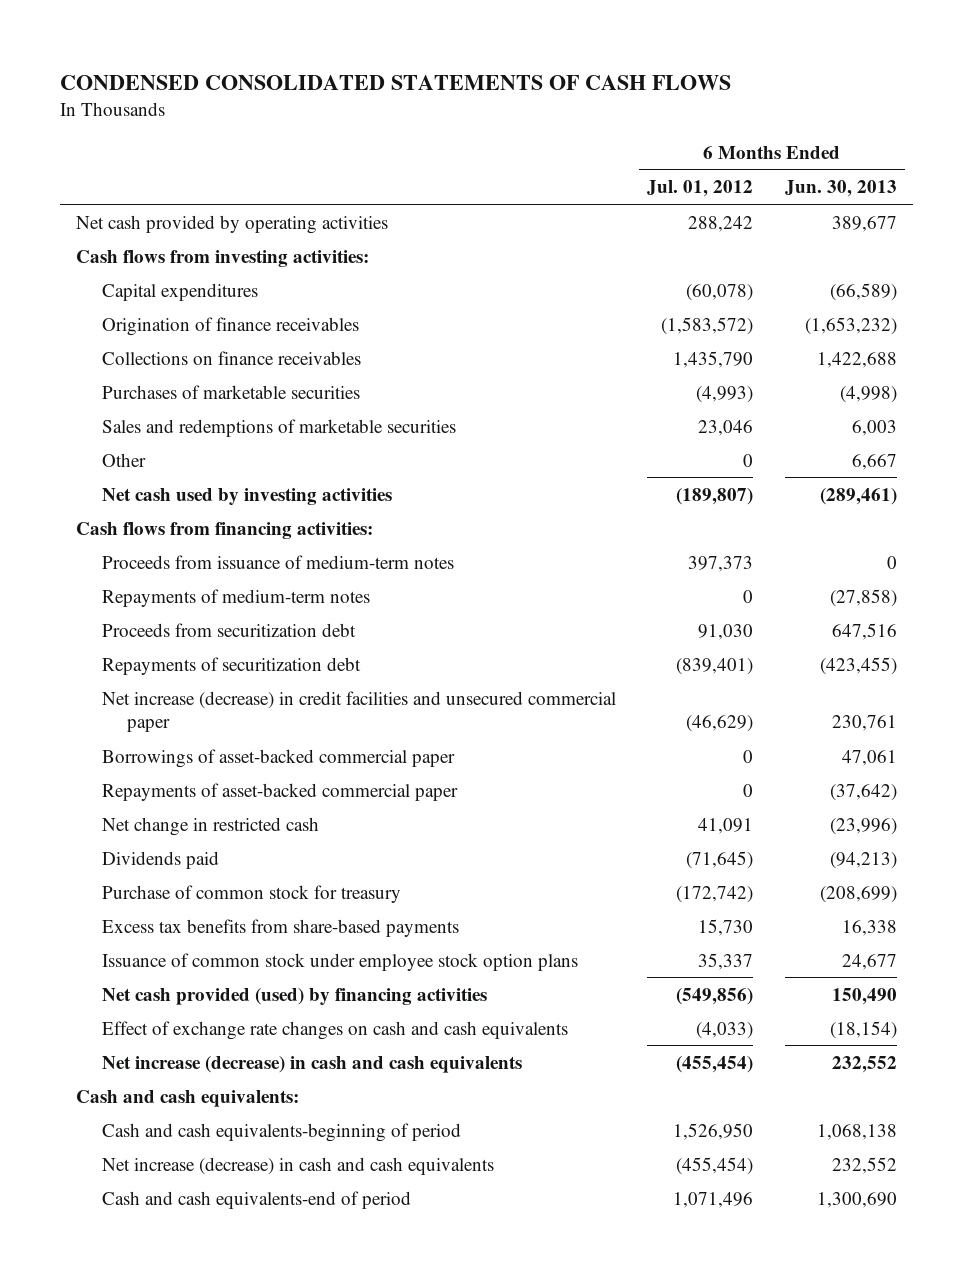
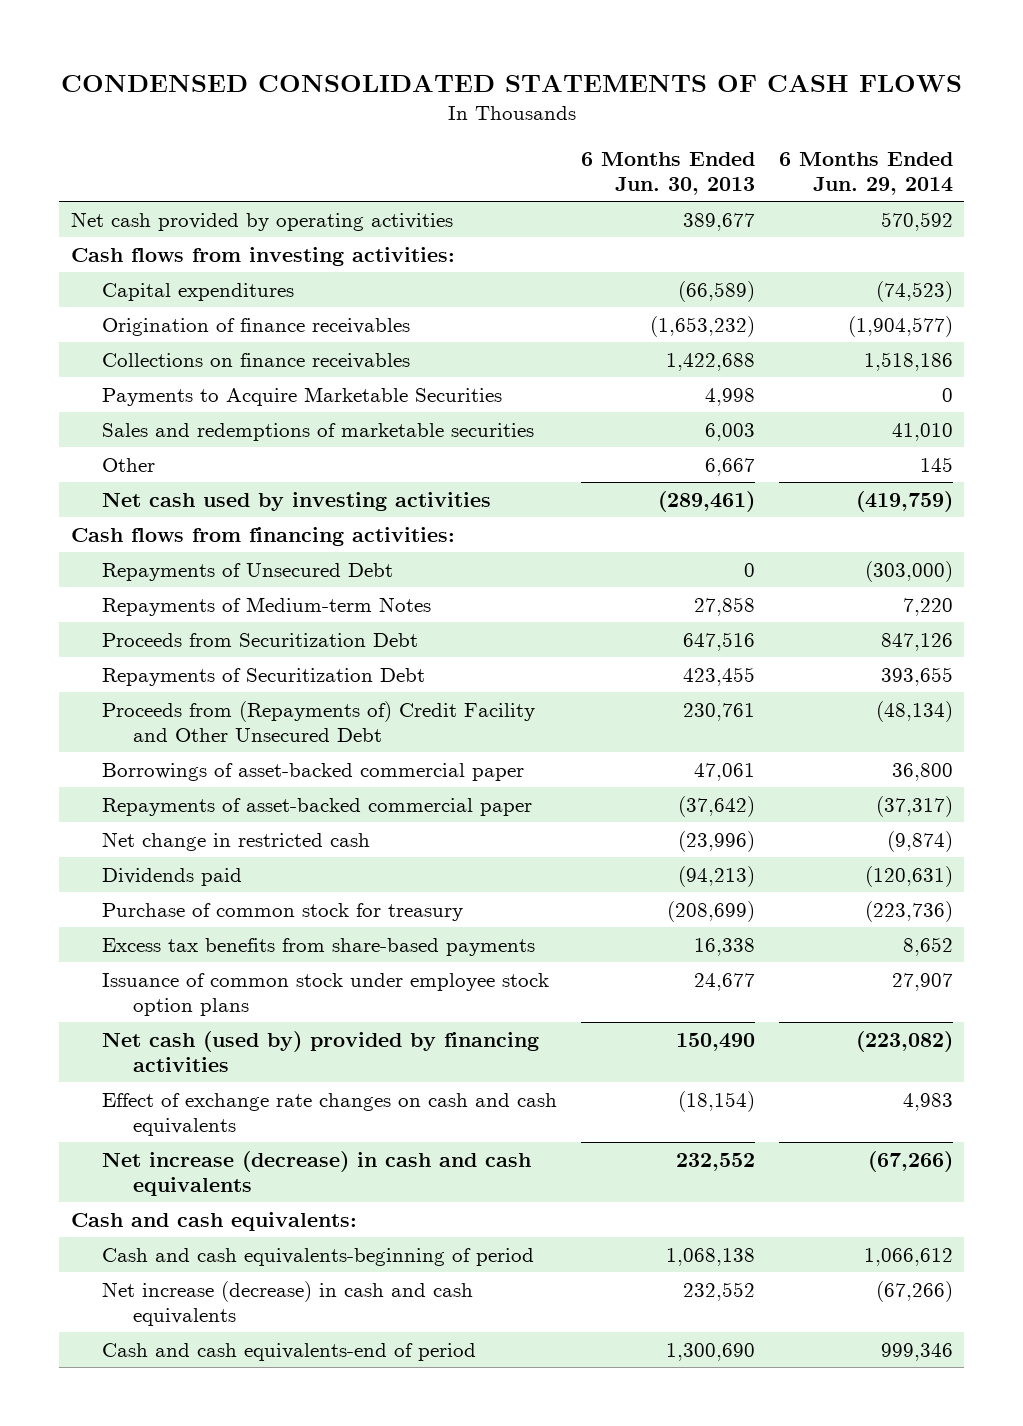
- | 6 Months Ended Jul. 01, 2012 | 6 Months Ended Jun. 30, 2013
+ | 6 Months Ended Jun. 30, 2013 | 6 Months Ended Jun. 29, 2014
- Purchases of marketable securities | (4,993) | (4,998)
+ Payments to Acquire Marketable Securities | 4,998 | 0
- Proceeds from issuance of medium-term notes | 397,373 | 0
- Repayments of medium-term notes | 0 | (27,858)
- Proceeds from securitization debt | 91,030 | 647,516
- Repayments of securitization debt | (839,401) | (423,455)
- Net increase (decrease) in credit facilities and unsecured commercial paper | (46,629) | 230,761
+ Repayments of Unsecured Debt | 0 | (303,000)
+ Repayments of Medium-term Notes | 27,858 | 7,220
+ Proceeds from Securitization Debt | 647,516 | 847,126
+ Repayments of Securitization Debt | 423,455 | 393,655
+ Proceeds from (Repayments of) Credit Facility and Other Unsecured Debt | 230,761 | (48,134)
- Net cash provided (used) by financing activities | (549,856) | 150,490
+ Net cash (used by) provided by financing activities | 150,490 | (223,082)

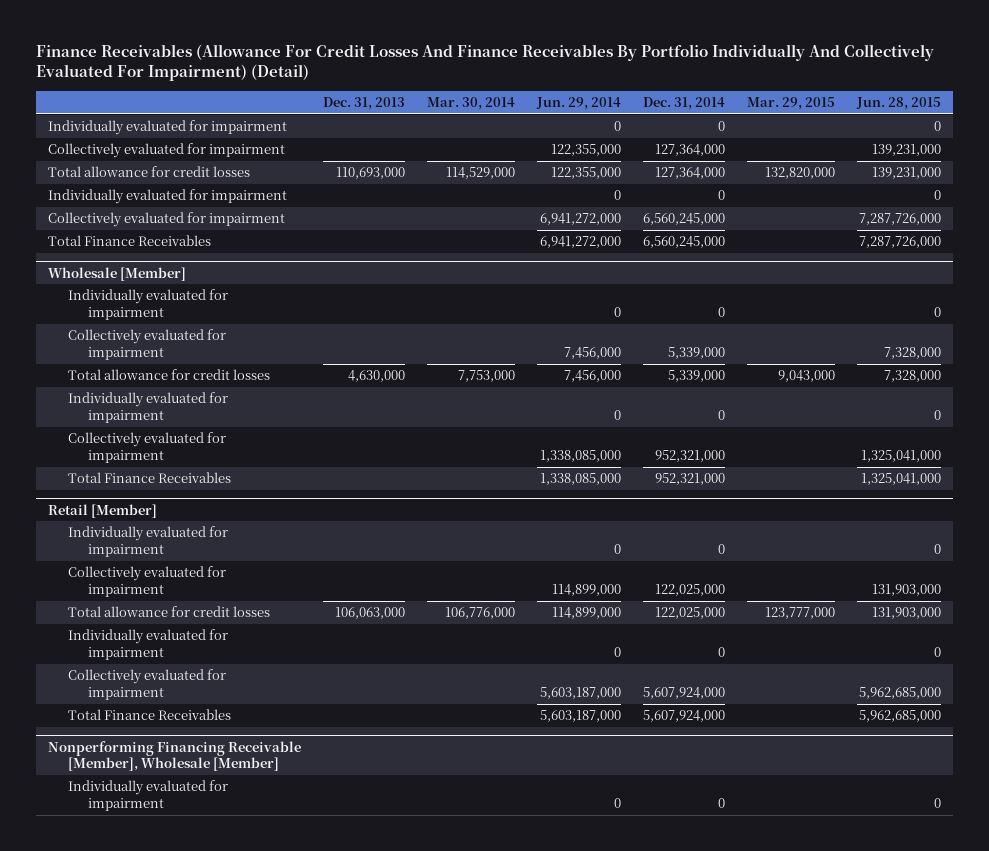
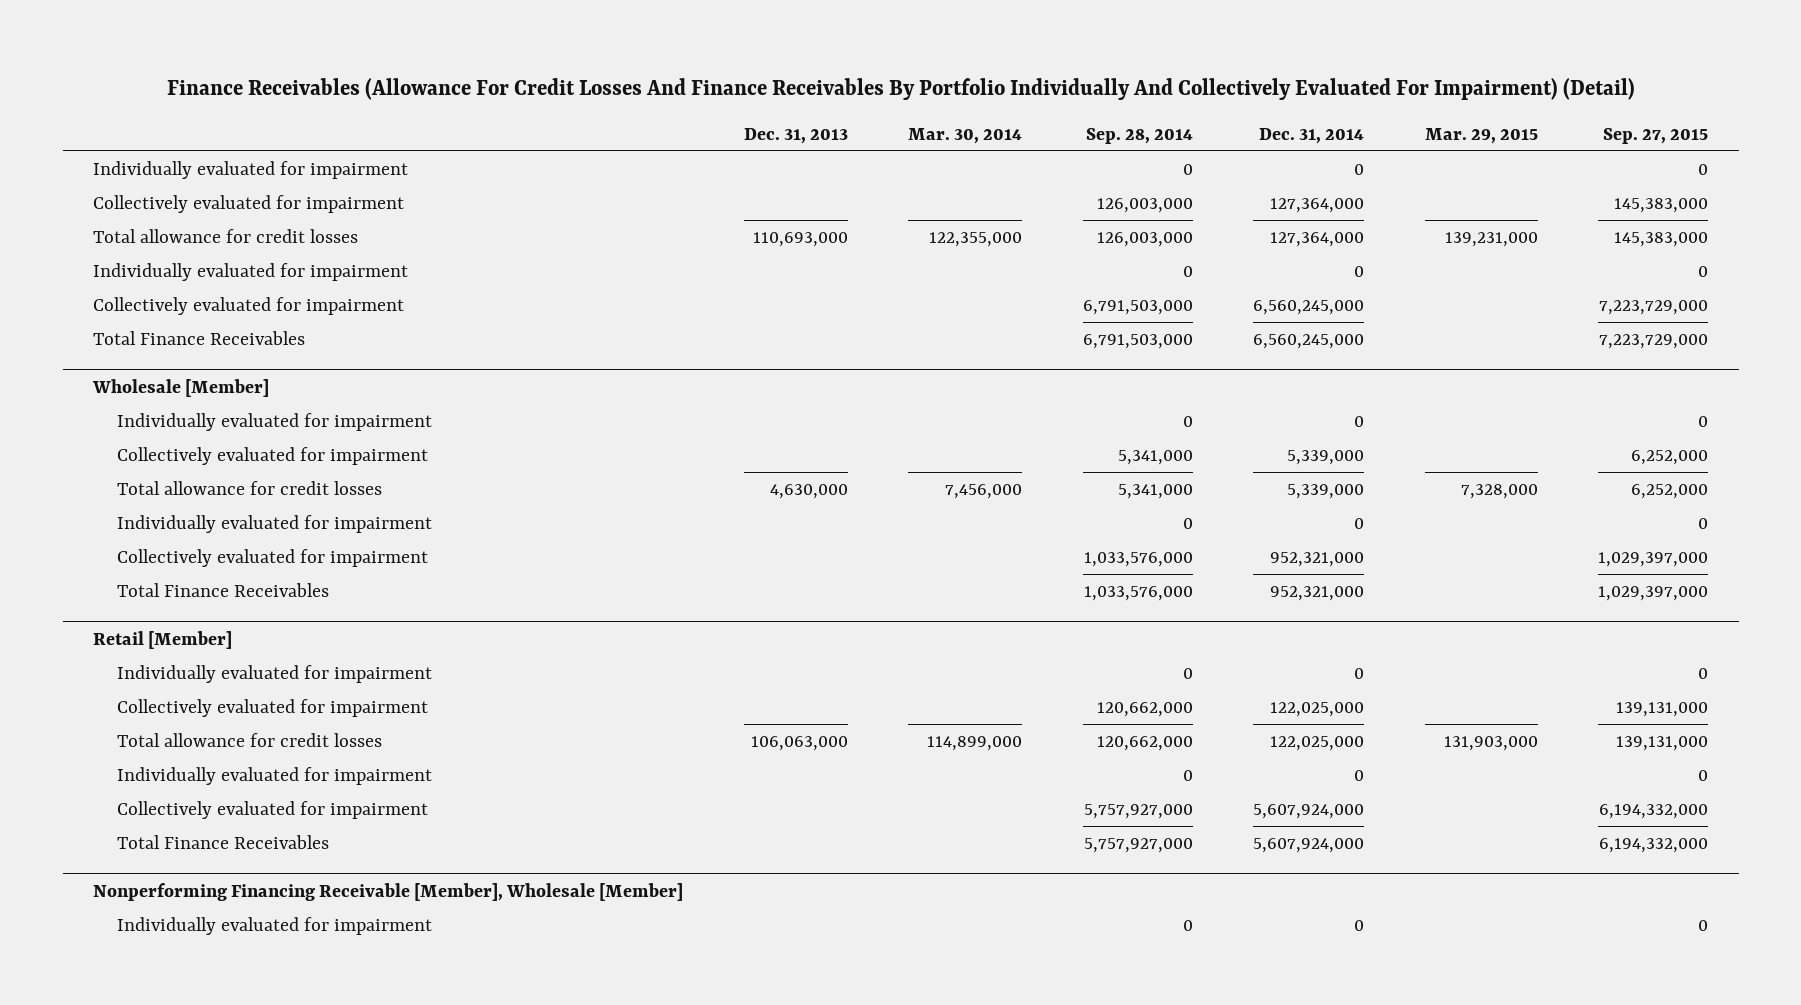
- | Dec. 31, 2013 | Mar. 30, 2014 | Jun. 29, 2014 | Dec. 31, 2014 | Mar. 29, 2015 | Jun. 28, 2015
+ | Dec. 31, 2013 | Mar. 30, 2014 | Sep. 28, 2014 | Dec. 31, 2014 | Mar. 29, 2015 | Sep. 27, 2015
- Total allowance for credit losses | 110,693,000 | 114,529,000 | 122,355,000 | 127,364,000 | 132,820,000 | 139,231,000
+ Total allowance for credit losses | 110,693,000 | 122,355,000 | 126,003,000 | 127,364,000 | 139,231,000 | 145,383,000
@ Wholesale [Member]
- Total allowance for credit losses | 4,630,000 | 7,753,000 | 7,456,000 | 5,339,000 | 9,043,000 | 7,328,000
+ Total allowance for credit losses | 4,630,000 | 7,456,000 | 5,341,000 | 5,339,000 | 7,328,000 | 6,252,000
@ Retail [Member]
- Total allowance for credit losses | 106,063,000 | 106,776,000 | 114,899,000 | 122,025,000 | 123,777,000 | 131,903,000
+ Total allowance for credit losses | 106,063,000 | 114,899,000 | 120,662,000 | 122,025,000 | 131,903,000 | 139,131,000

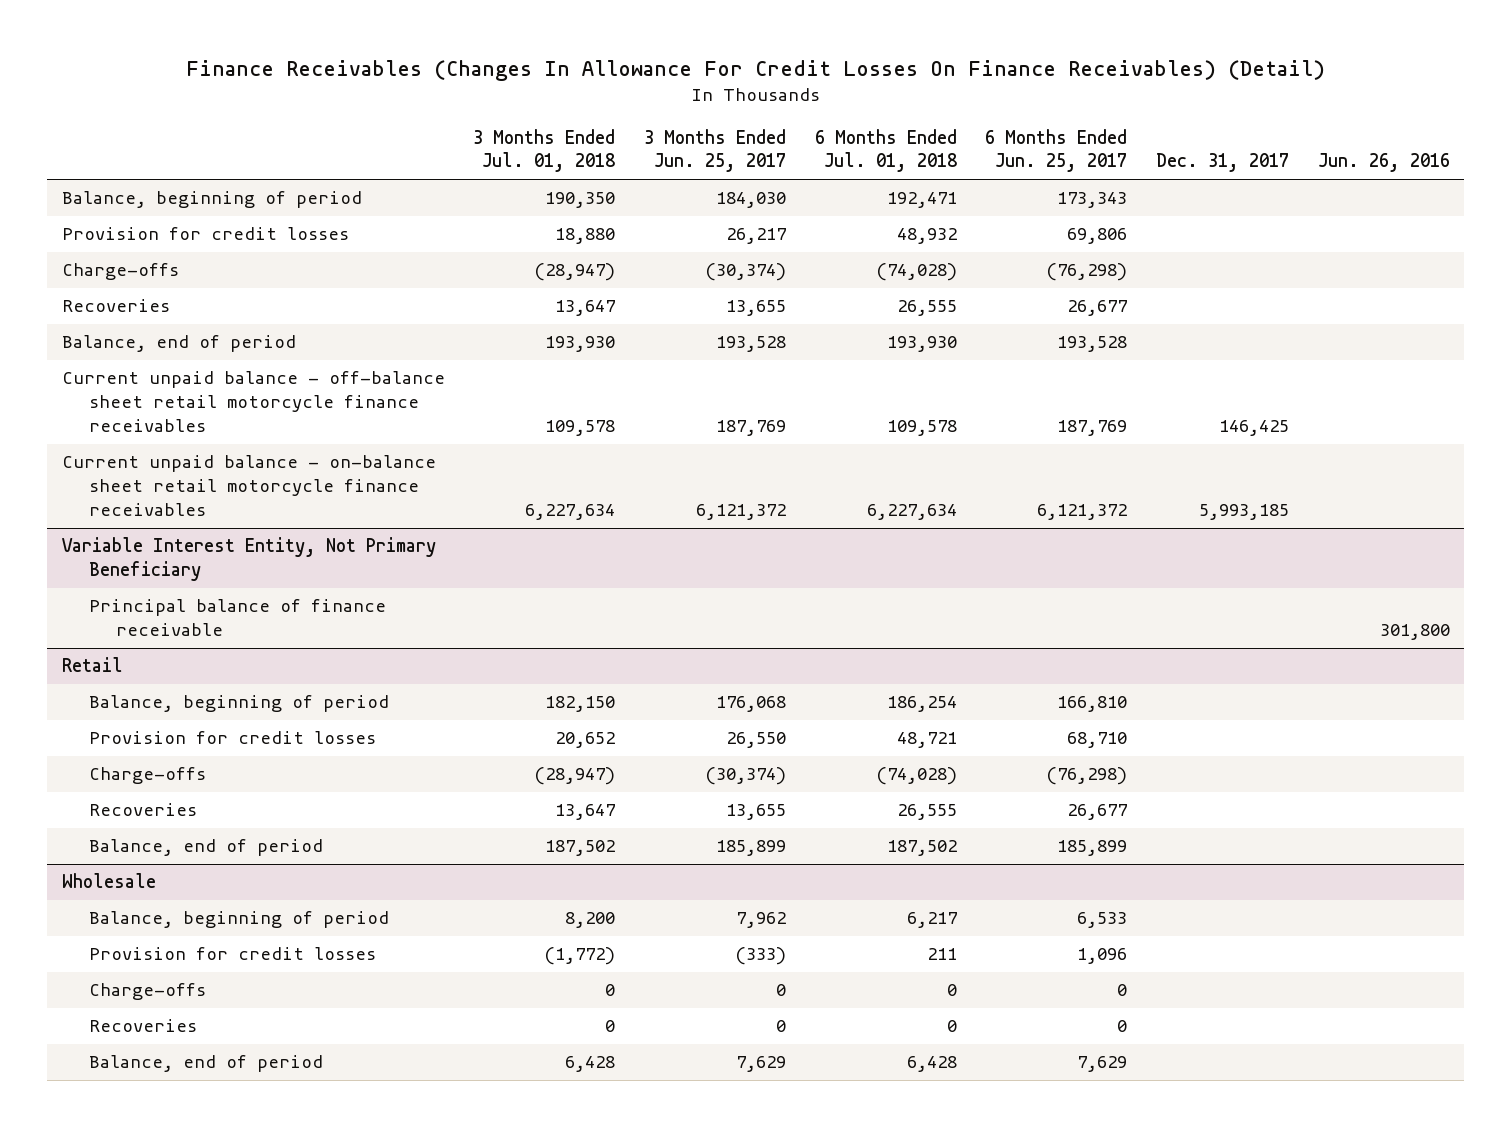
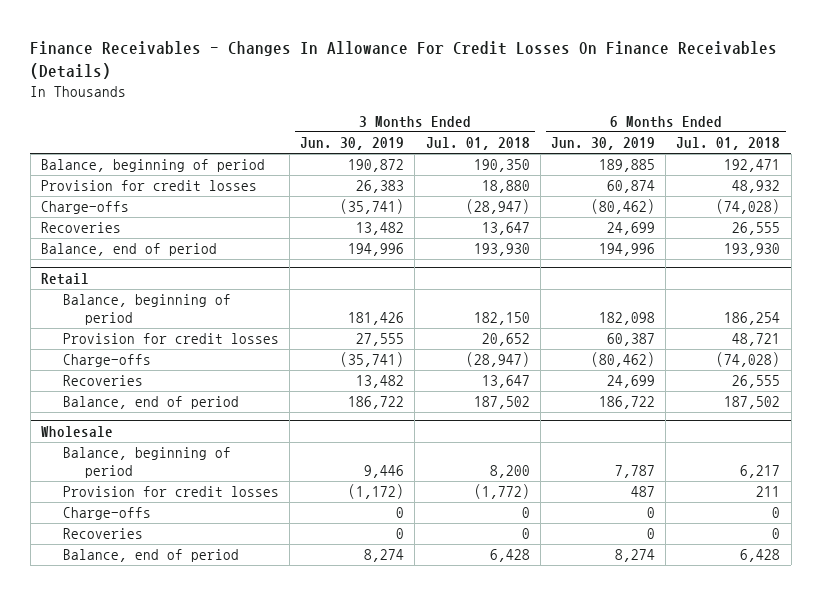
- Finance Receivables (Changes In Allowance For Credit Losses On Finance Receivables) (Detail)
+ Finance Receivables - Changes In Allowance For Credit Losses On Finance Receivables (Details)
- | 3 Months Ended Jul. 01, 2018 | 3 Months Ended Jun. 25, 2017 | 6 Months Ended Jul. 01, 2018 | 6 Months Ended Jun. 25, 2017 | Dec. 31, 2017 | Jun. 26, 2016
+ | 3 Months Ended Jun. 30, 2019 | 3 Months Ended Jul. 01, 2018 | 6 Months Ended Jun. 30, 2019 | 6 Months Ended Jul. 01, 2018
- Current unpaid balance - off-balance sheet retail motorcycle finance receivables | 109,578 | 187,769 | 109,578 | 187,769 | 146,425 |
- Current unpaid balance - on-balance sheet retail motorcycle finance receivables | 6,227,634 | 6,121,372 | 6,227,634 | 6,121,372 | 5,993,185 |
- Variable Interest Entity, Not Primary Beneficiary
- Principal balance of finance receivable | | | | | | 301,800

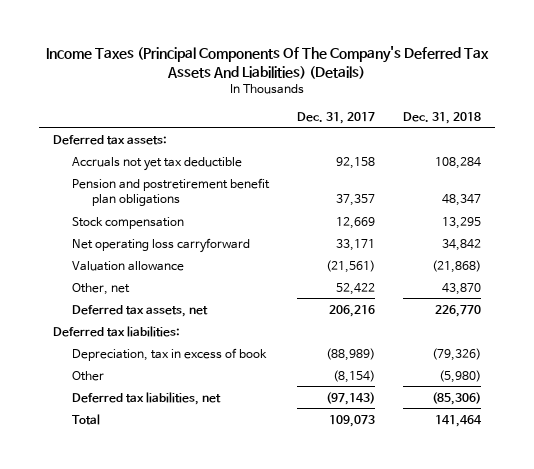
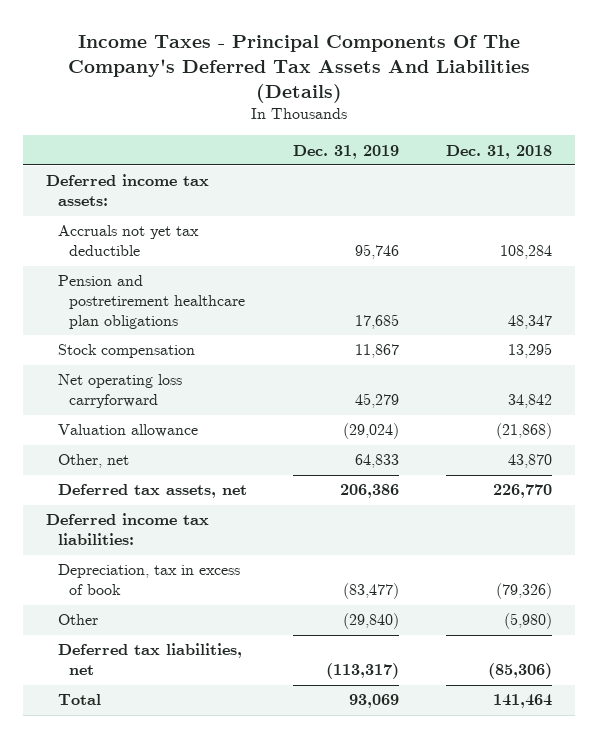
- Income Taxes (Principal Components Of The Company's Deferred Tax Assets And Liabilities) (Details)
+ Income Taxes - Principal Components Of The Company's Deferred Tax Assets And Liabilities (Details)
- | Dec. 31, 2017 | Dec. 31, 2018
+ | Dec. 31, 2019 | Dec. 31, 2018
- Deferred tax assets:
+ Deferred income tax assets:
- Pension and postretirement benefit plan obligations | 37,357 | 48,347
+ Pension and postretirement healthcare plan obligations | 17,685 | 48,347
- Deferred tax liabilities:
+ Deferred income tax liabilities:

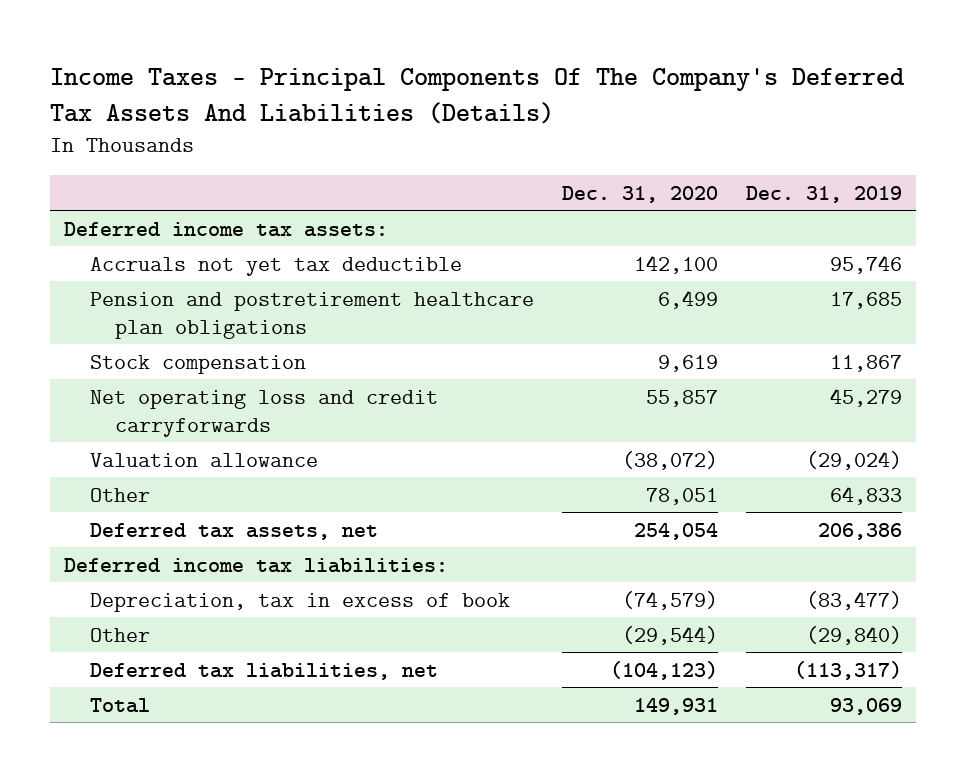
- | Dec. 31, 2019 | Dec. 31, 2018
+ | Dec. 31, 2020 | Dec. 31, 2019
- Net operating loss carryforward | 45,279 | 34,842
+ Net operating loss and credit carryforwards | 55,857 | 45,279
- Other, net | 64,833 | 43,870
+ Other | 78,051 | 64,833

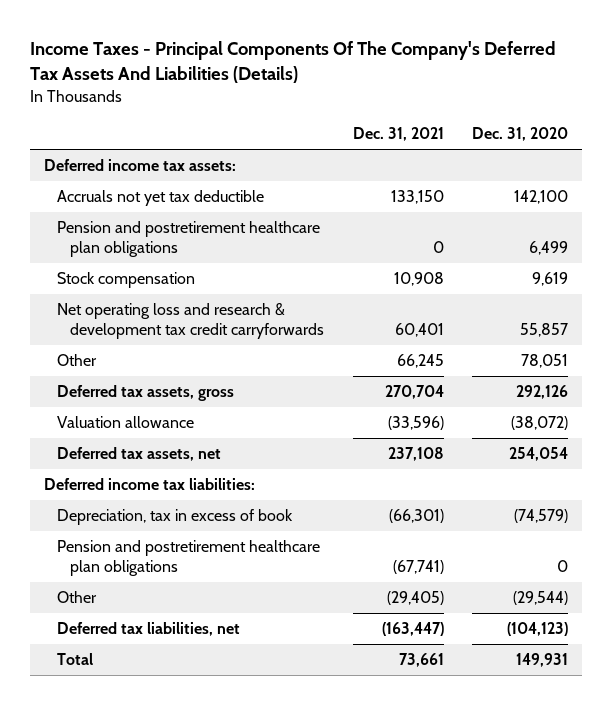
- | Dec. 31, 2020 | Dec. 31, 2019
+ | Dec. 31, 2021 | Dec. 31, 2020
- Net operating loss and credit carryforwards | 55,857 | 45,279
+ Net operating loss and research & development tax credit carryforwards | 60,401 | 55,857
+ Deferred tax assets, gross | 270,704 | 292,126
moved down: Valuation allowance | (33,596) | (38,072)
+ Pension and postretirement healthcare plan obligations | (67,741) | 0

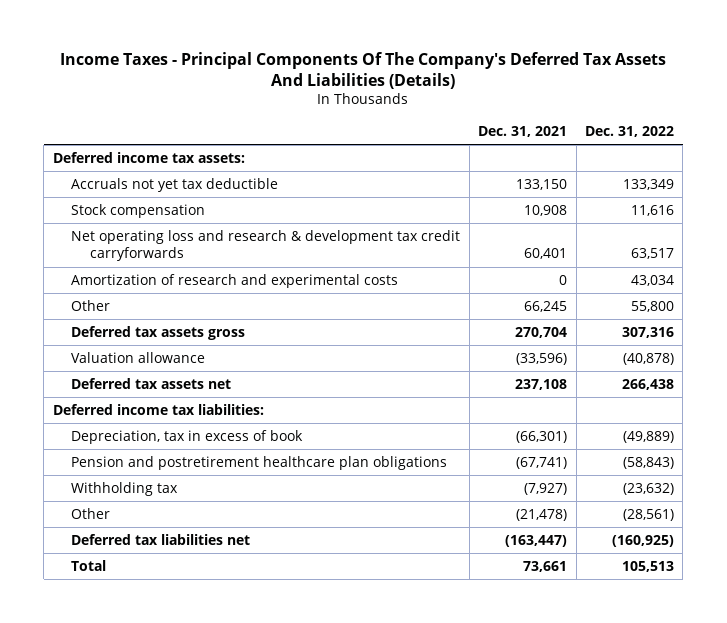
- | Dec. 31, 2021 | Dec. 31, 2020
+ | Dec. 31, 2021 | Dec. 31, 2022
- Pension and postretirement healthcare plan obligations | 0 | 6,499
+ Amortization of research and experimental costs | 0 | 43,034
- Deferred tax assets, gross | 270,704 | 292,126
+ Deferred tax assets gross | 270,704 | 307,316
- Deferred tax assets, net | 237,108 | 254,054
+ Deferred tax assets net | 237,108 | 266,438
- Other | (29,405) | (29,544)
- Deferred tax liabilities, net | (163,447) | (104,123)
+ Withholding tax | (7,927) | (23,632)
+ Other | (21,478) | (28,561)
+ Deferred tax liabilities net | (163,447) | (160,925)

